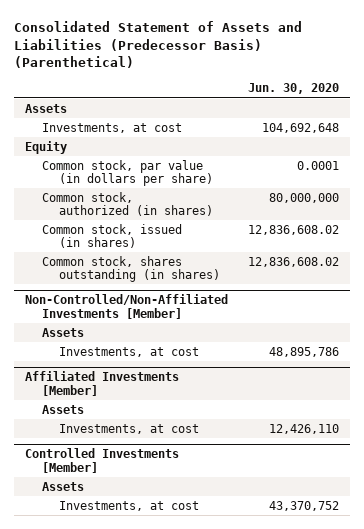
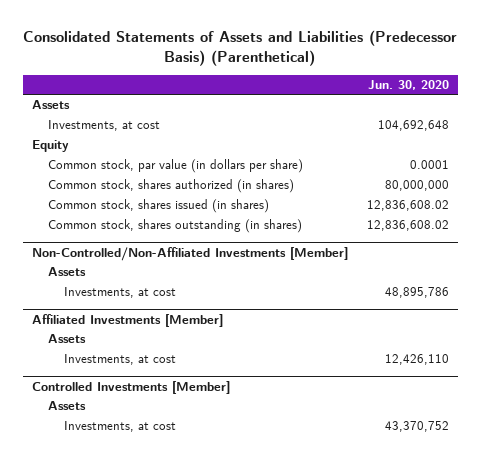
- Consolidated Statement of Assets and Liabilities (Predecessor Basis) (Parenthetical)
+ Consolidated Statements of Assets and Liabilities (Predecessor Basis) (Parenthetical)
- Common stock, authorized (in shares) | 80,000,000
- Common stock, issued (in shares) | 12,836,608.02
+ Common stock, shares authorized (in shares) | 80,000,000
+ Common stock, shares issued (in shares) | 12,836,608.02

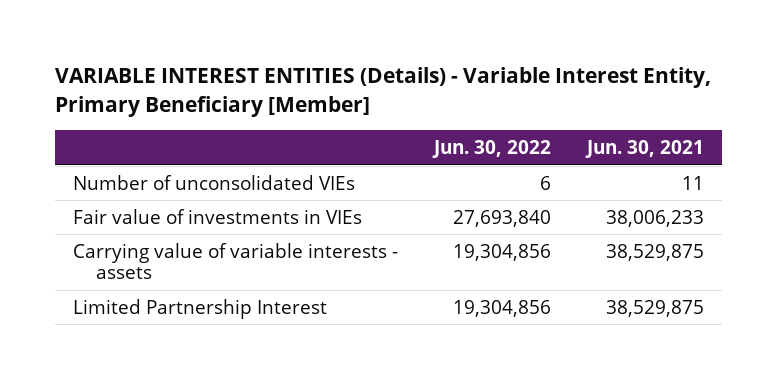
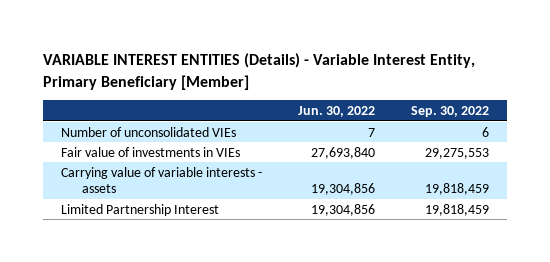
- | Jun. 30, 2022 | Jun. 30, 2021
+ | Jun. 30, 2022 | Sep. 30, 2022
- Number of unconsolidated VIEs | 6 | 11
+ Number of unconsolidated VIEs | 7 | 6

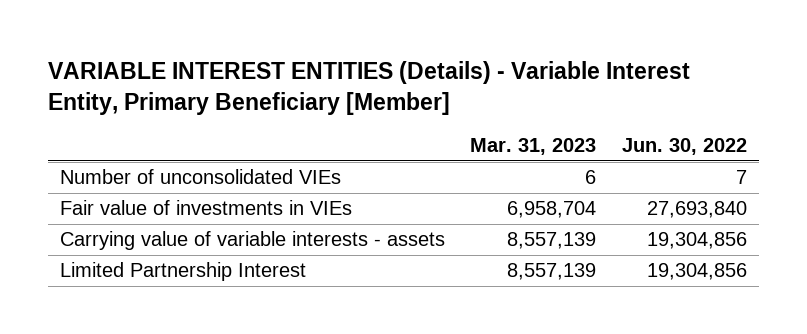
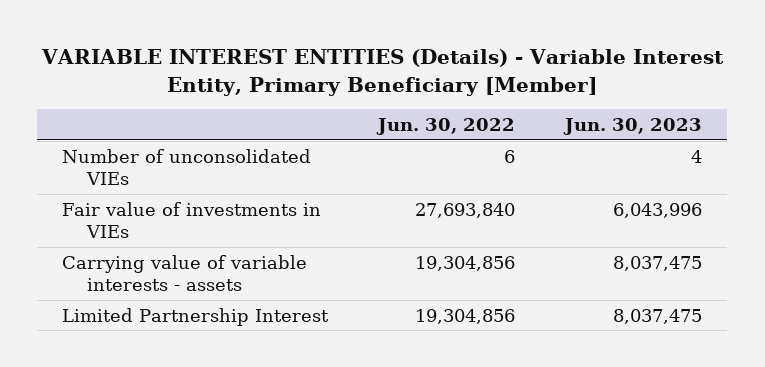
- | Mar. 31, 2023 | Jun. 30, 2022
+ | Jun. 30, 2022 | Jun. 30, 2023
- Number of unconsolidated VIEs | 6 | 7
+ Number of unconsolidated VIEs | 6 | 4

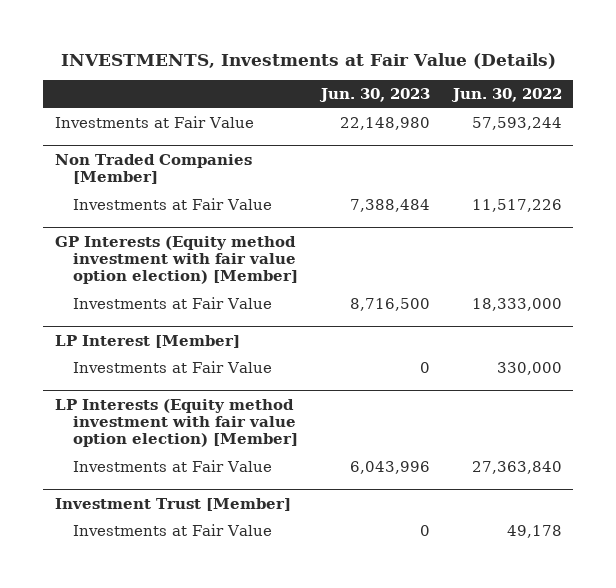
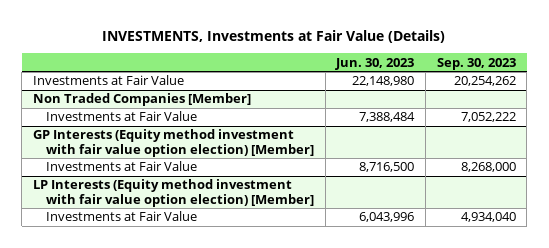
- | Jun. 30, 2023 | Jun. 30, 2022
+ | Jun. 30, 2023 | Sep. 30, 2023
- LP Interest [Member]
- Investments at Fair Value | 0 | 330,000
- Investment Trust [Member]
- Investments at Fair Value | 0 | 49,178

